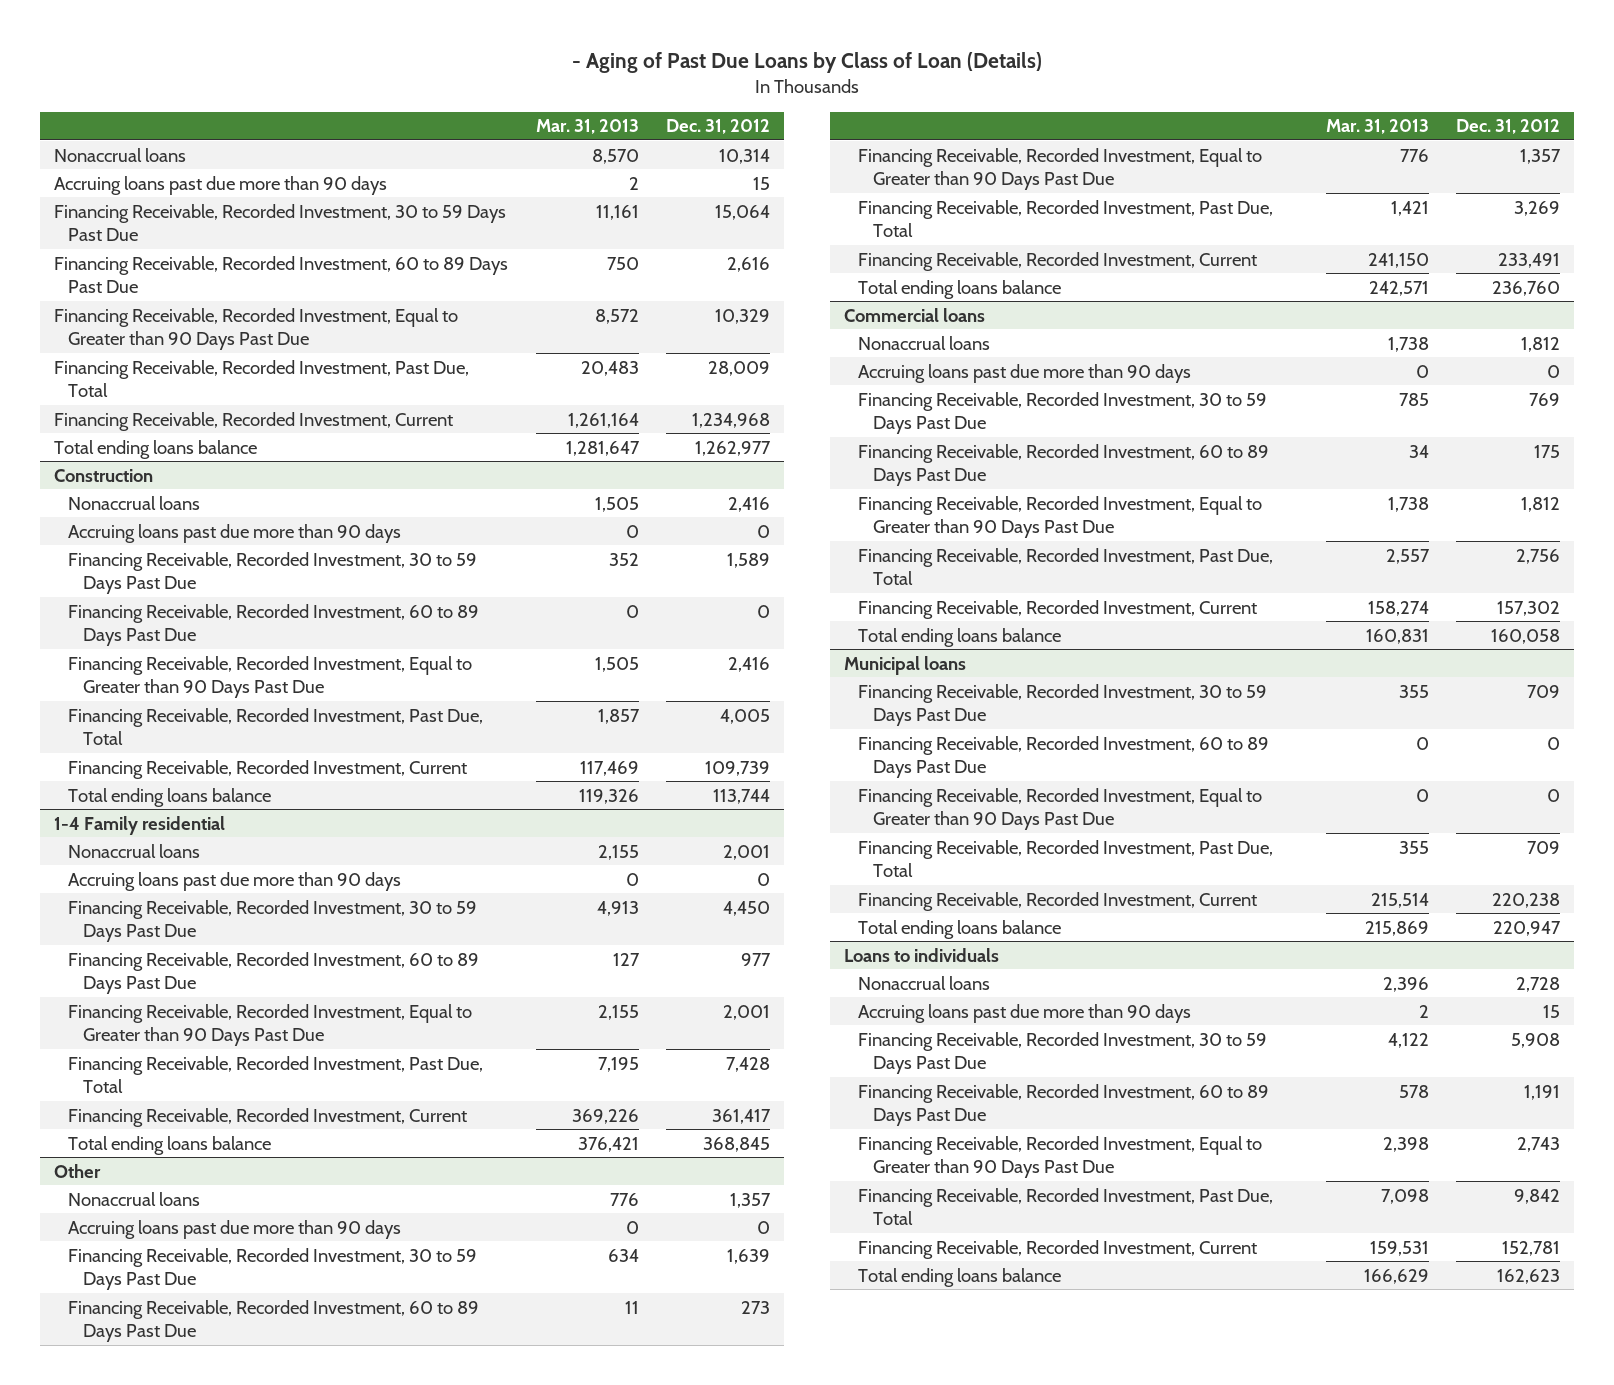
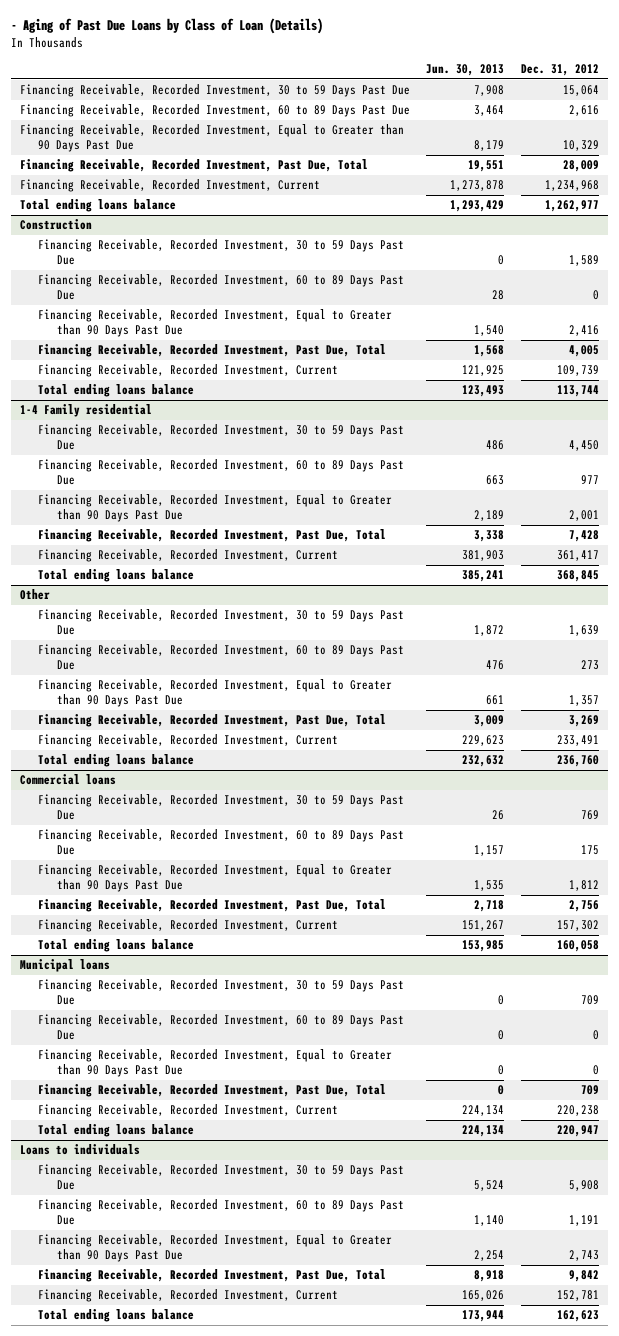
- | Mar. 31, 2013 | Dec. 31, 2012
+ | Jun. 30, 2013 | Dec. 31, 2012
- Nonaccrual loans | 8,570 | 10,314
- Accruing loans past due more than 90 days | 2 | 15
@ Construction
- Nonaccrual loans | 1,505 | 2,416
- Accruing loans past due more than 90 days | 0 | 0
@ 1-4 Family residential
- Nonaccrual loans | 2,155 | 2,001
- Accruing loans past due more than 90 days | 0 | 0
@ Other
- Nonaccrual loans | 776 | 1,357
- Accruing loans past due more than 90 days | 0 | 0
@ Commercial loans
- Nonaccrual loans | 1,738 | 1,812
- Accruing loans past due more than 90 days | 0 | 0
@ Loans to individuals
- Nonaccrual loans | 2,396 | 2,728
- Accruing loans past due more than 90 days | 2 | 15

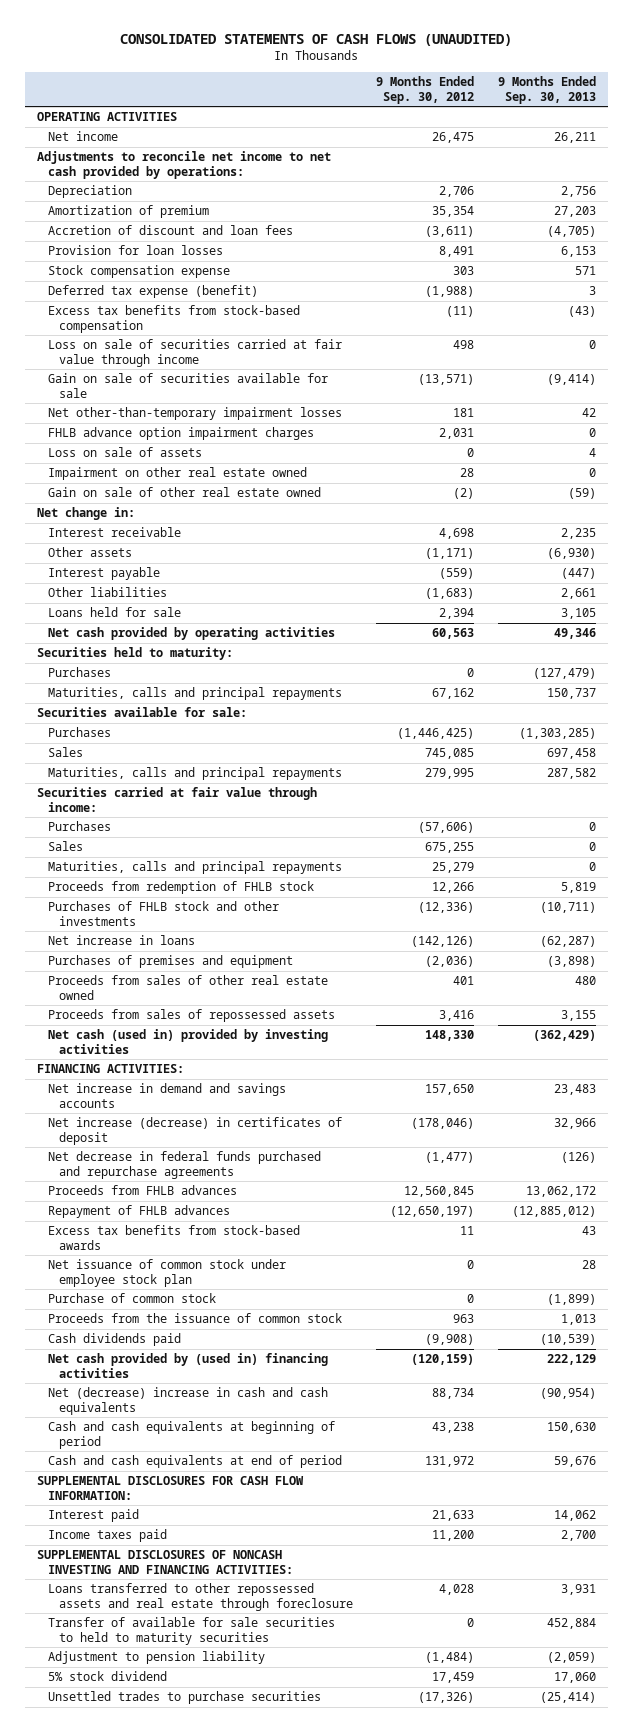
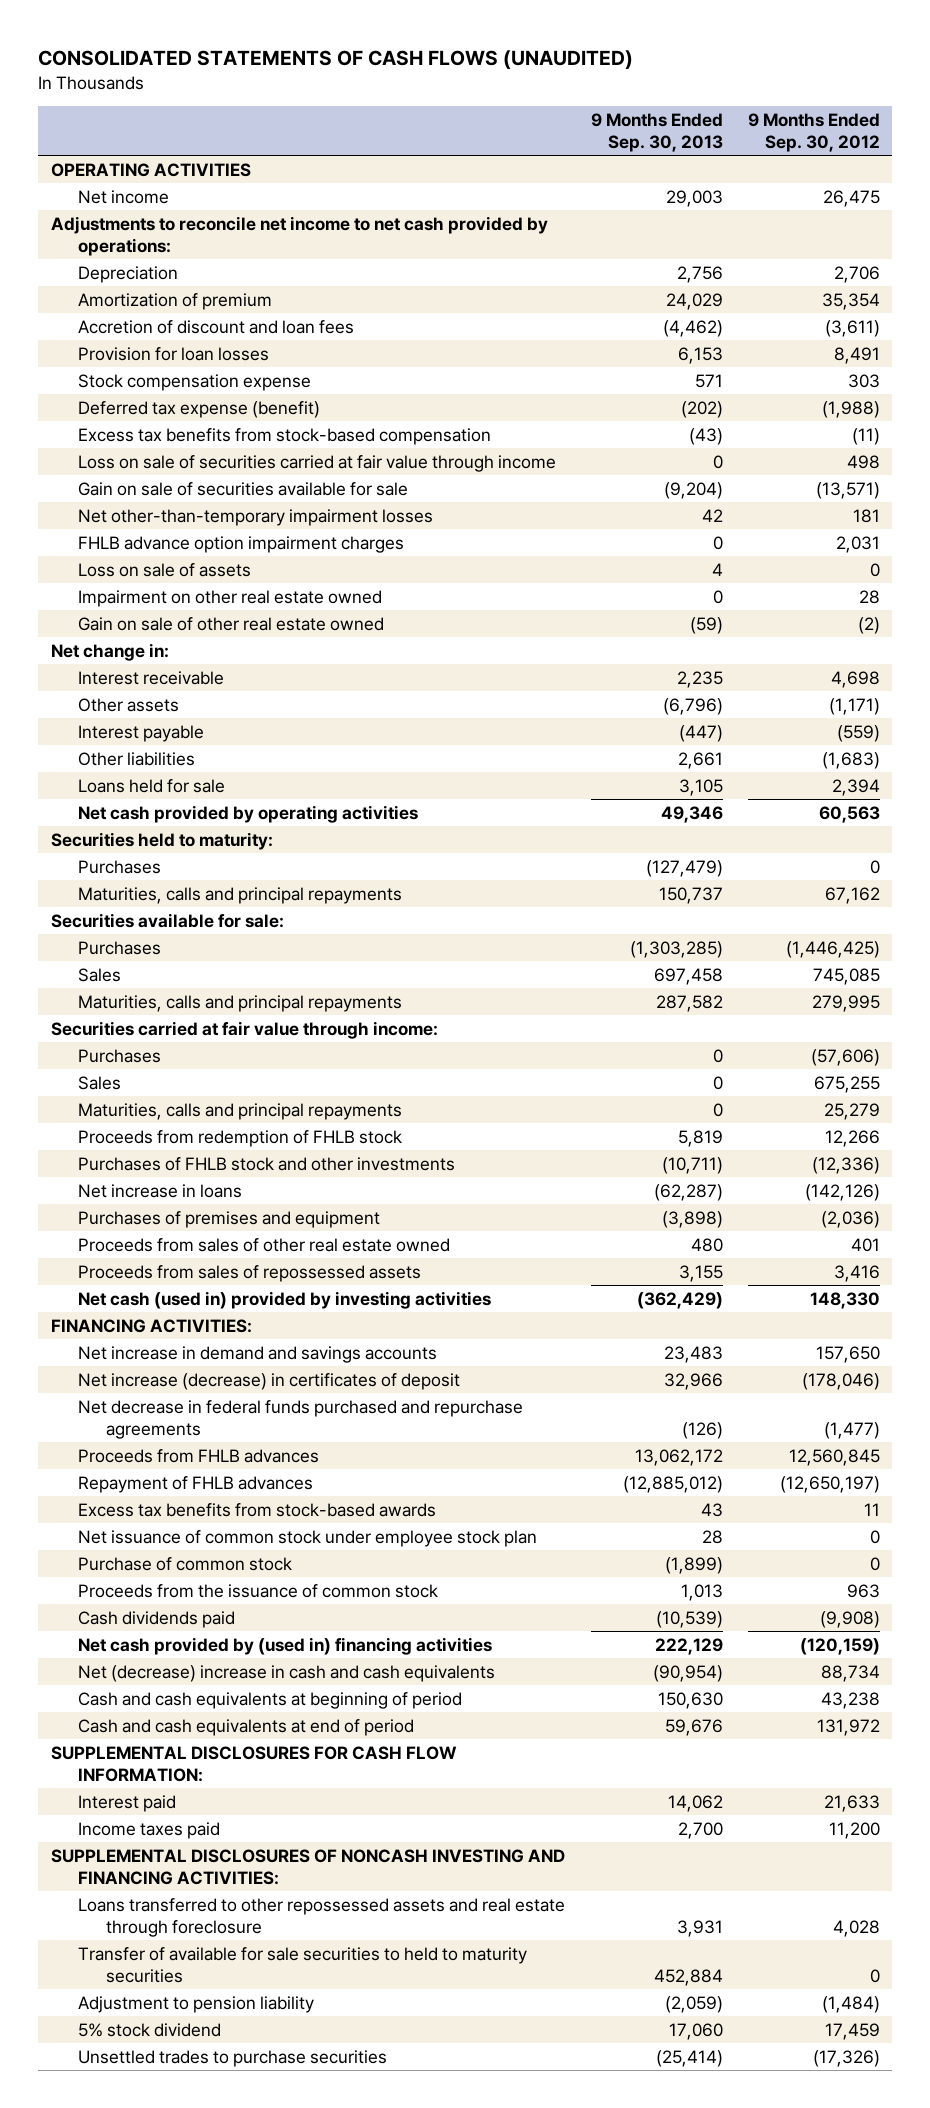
- | 9 Months Ended Sep. 30, 2012 | 9 Months Ended Sep. 30, 2013
+ | 9 Months Ended Sep. 30, 2013 | 9 Months Ended Sep. 30, 2012
- Net income | 26,475 | 26,211
+ Net income | 29,003 | 26,475
- Amortization of premium | 35,354 | 27,203
- Accretion of discount and loan fees | (3,611) | (4,705)
+ Amortization of premium | 24,029 | 35,354
+ Accretion of discount and loan fees | (4,462) | (3,611)
- Deferred tax expense (benefit) | (1,988) | 3
+ Deferred tax expense (benefit) | (202) | (1,988)
- Gain on sale of securities available for sale | (13,571) | (9,414)
+ Gain on sale of securities available for sale | (9,204) | (13,571)
- Other assets | (1,171) | (6,930)
+ Other assets | (6,796) | (1,171)

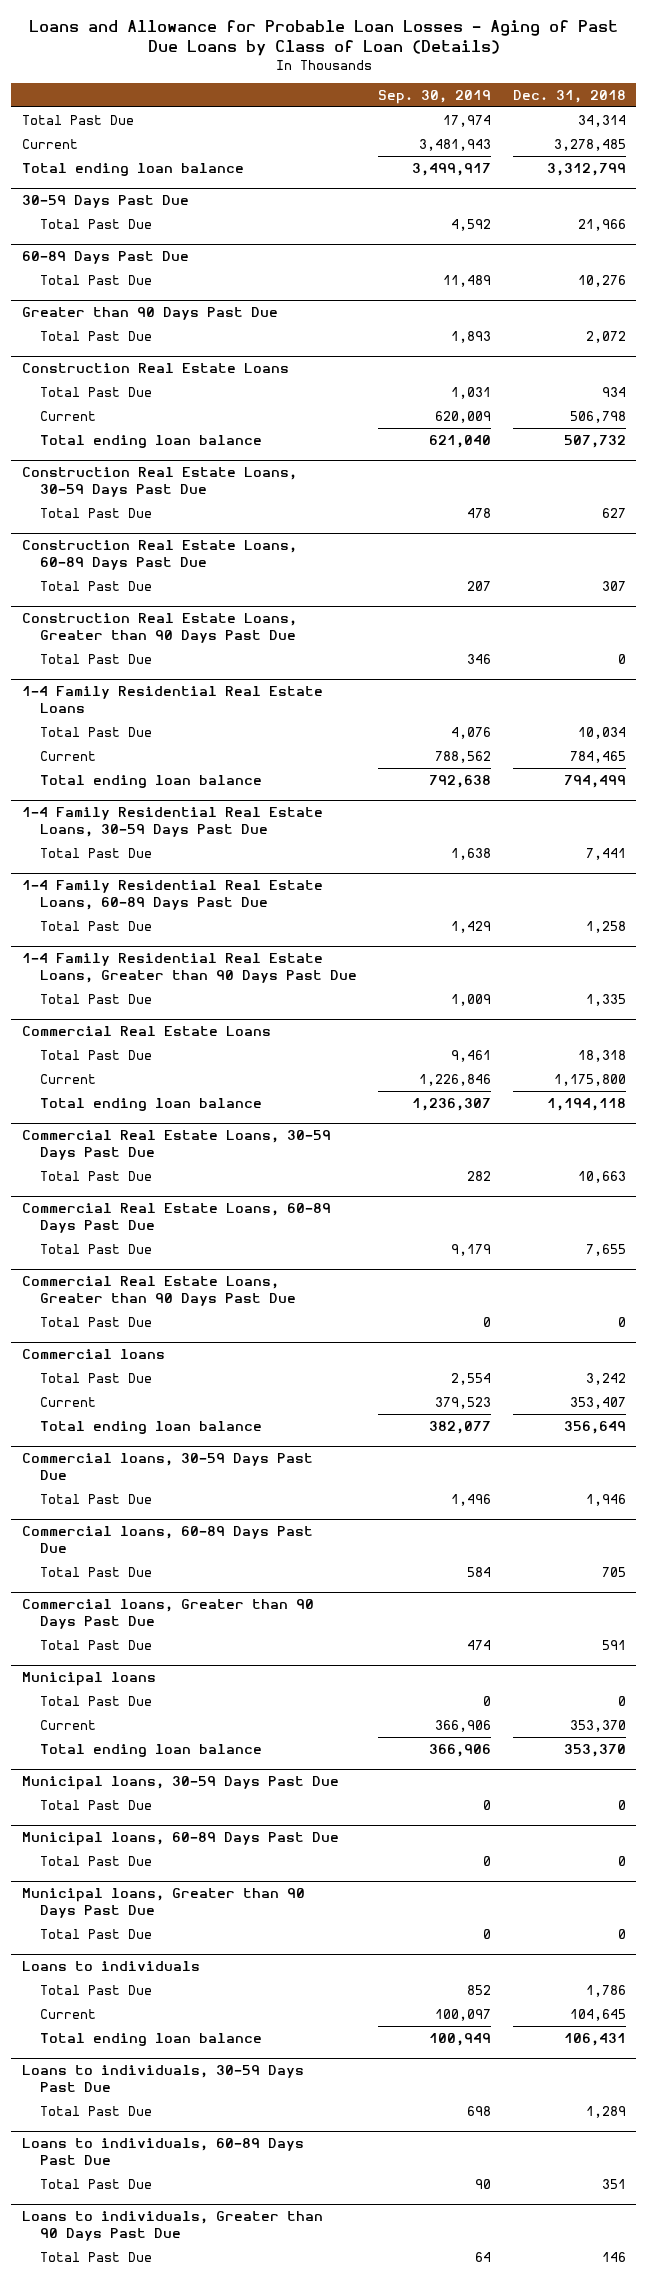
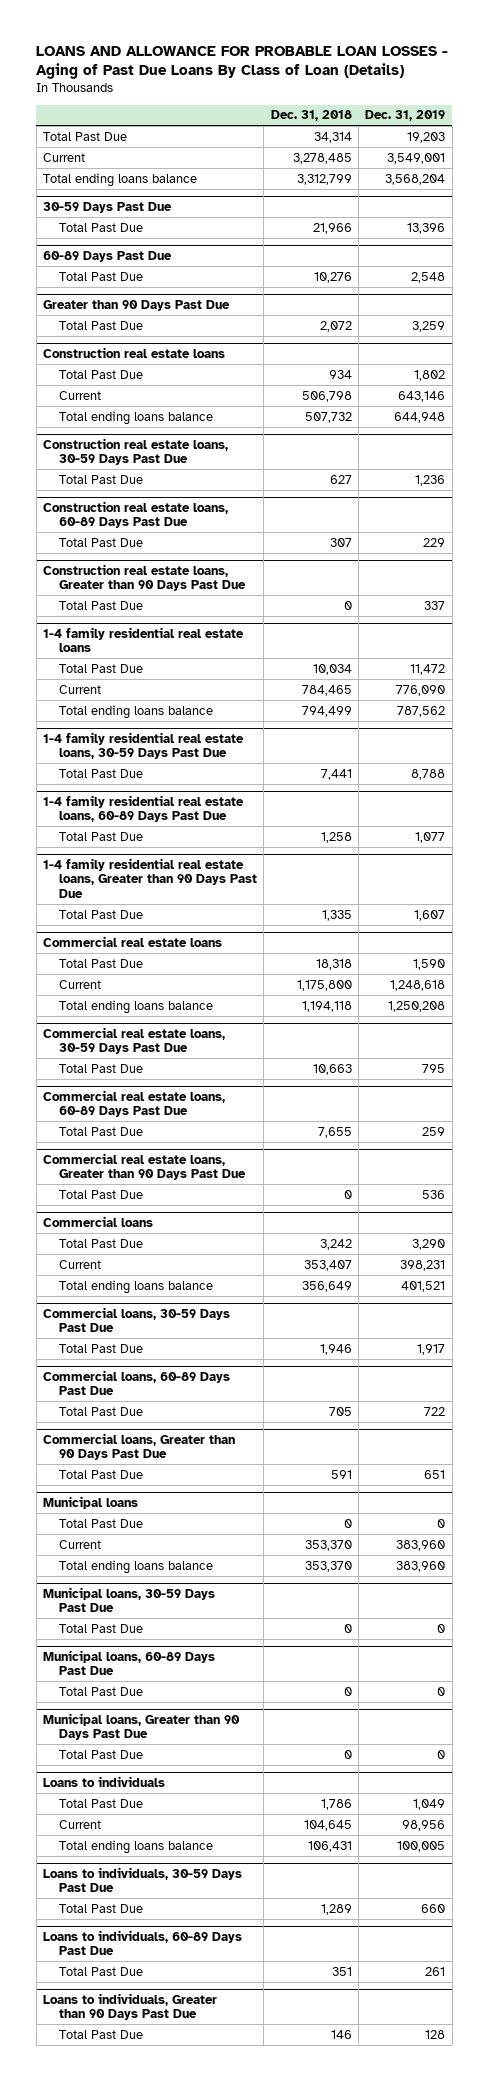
- Loans and Allowance for Probable Loan Losses - Aging of Past Due Loans by Class of Loan (Details)
+ LOANS AND ALLOWANCE FOR PROBABLE LOAN LOSSES - Aging of Past Due Loans By Class of Loan (Details)
- | Sep. 30, 2019 | Dec. 31, 2018
+ | Dec. 31, 2018 | Dec. 31, 2019
- Total ending loan balance | 3,499,917 | 3,312,799
+ Total ending loans balance | 3,312,799 | 3,568,204
- Construction Real Estate Loans
+ Construction real estate loans
- Total ending loan balance | 621,040 | 507,732
- Construction Real Estate Loans, 30-59 Days Past Due
+ Total ending loans balance | 507,732 | 644,948
+ Construction real estate loans, 30-59 Days Past Due
- Construction Real Estate Loans, 60-89 Days Past Due
+ Construction real estate loans, 60-89 Days Past Due
- Construction Real Estate Loans, Greater than 90 Days Past Due
+ Construction real estate loans, Greater than 90 Days Past Due
- 1-4 Family Residential Real Estate Loans
+ 1-4 family residential real estate loans
- Total ending loan balance | 792,638 | 794,499
- 1-4 Family Residential Real Estate Loans, 30-59 Days Past Due
+ Total ending loans balance | 794,499 | 787,562
+ 1-4 family residential real estate loans, 30-59 Days Past Due
- 1-4 Family Residential Real Estate Loans, 60-89 Days Past Due
+ 1-4 family residential real estate loans, 60-89 Days Past Due
- 1-4 Family Residential Real Estate Loans, Greater than 90 Days Past Due
+ 1-4 family residential real estate loans, Greater than 90 Days Past Due
- Commercial Real Estate Loans
+ Commercial real estate loans
- Total ending loan balance | 1,236,307 | 1,194,118
- Commercial Real Estate Loans, 30-59 Days Past Due
+ Total ending loans balance | 1,194,118 | 1,250,208
+ Commercial real estate loans, 30-59 Days Past Due
- Commercial Real Estate Loans, 60-89 Days Past Due
+ Commercial real estate loans, 60-89 Days Past Due
- Commercial Real Estate Loans, Greater than 90 Days Past Due
+ Commercial real estate loans, Greater than 90 Days Past Due
@ Commercial loans
- Total ending loan balance | 382,077 | 356,649
+ Total ending loans balance | 356,649 | 401,521
@ Municipal loans
- Total ending loan balance | 366,906 | 353,370
+ Total ending loans balance | 353,370 | 383,960
@ Loans to individuals
- Total ending loan balance | 100,949 | 106,431
+ Total ending loans balance | 106,431 | 100,005

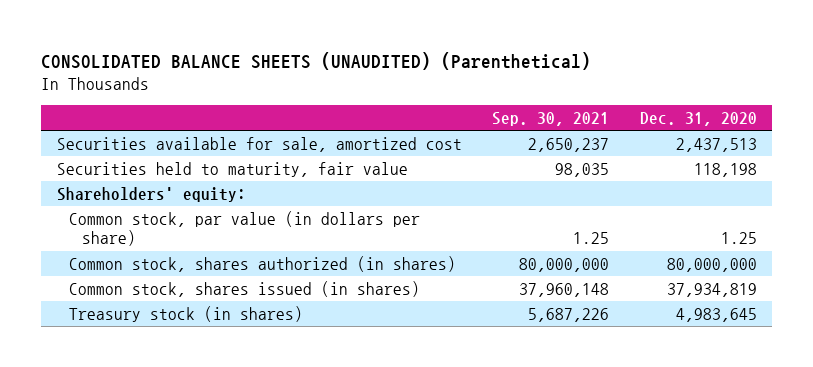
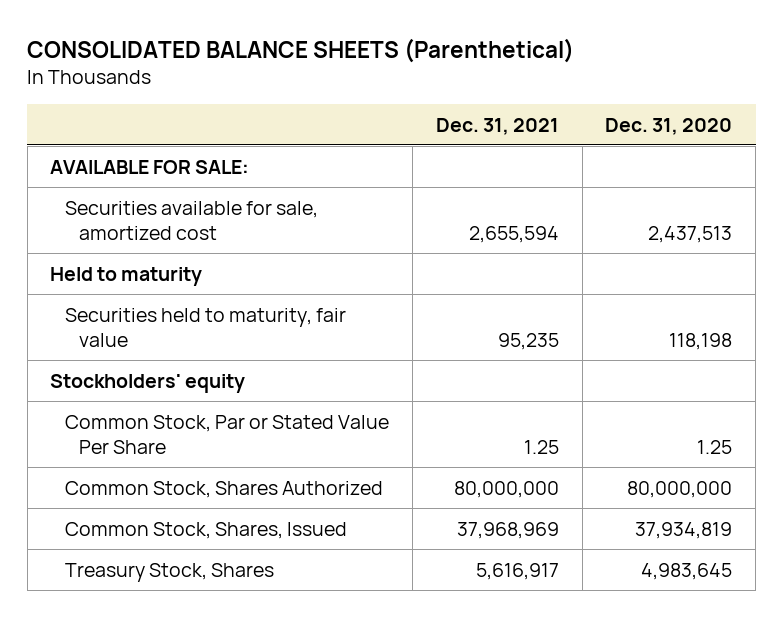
- CONSOLIDATED BALANCE SHEETS (UNAUDITED) (Parenthetical)
+ CONSOLIDATED BALANCE SHEETS (Parenthetical)
- | Sep. 30, 2021 | Dec. 31, 2020
+ | Dec. 31, 2021 | Dec. 31, 2020
+ AVAILABLE FOR SALE:
+ Held to maturity
- Shareholders' equity:
- Common stock, par value (in dollars per share) | 1.25 | 1.25
- Common stock, shares authorized (in shares) | 80,000,000 | 80,000,000
- Common stock, shares issued (in shares) | 37,960,148 | 37,934,819
- Treasury stock (in shares) | 5,687,226 | 4,983,645
+ Stockholders' equity
+ Common Stock, Par or Stated Value Per Share | 1.25 | 1.25
+ Common Stock, Shares Authorized | 80,000,000 | 80,000,000
+ Common Stock, Shares, Issued | 37,968,969 | 37,934,819
+ Treasury Stock, Shares | 5,616,917 | 4,983,645

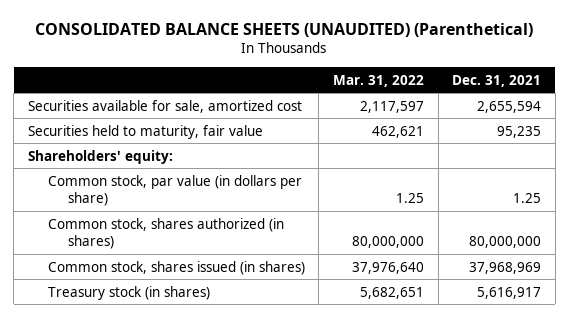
- CONSOLIDATED BALANCE SHEETS (Parenthetical)
+ CONSOLIDATED BALANCE SHEETS (UNAUDITED) (Parenthetical)
- | Dec. 31, 2021 | Dec. 31, 2020
+ | Mar. 31, 2022 | Dec. 31, 2021
- AVAILABLE FOR SALE:
- Held to maturity
- Stockholders' equity
- Common Stock, Par or Stated Value Per Share | 1.25 | 1.25
- Common Stock, Shares Authorized | 80,000,000 | 80,000,000
- Common Stock, Shares, Issued | 37,968,969 | 37,934,819
- Treasury Stock, Shares | 5,616,917 | 4,983,645
+ Shareholders' equity:
+ Common stock, par value (in dollars per share) | 1.25 | 1.25
+ Common stock, shares authorized (in shares) | 80,000,000 | 80,000,000
+ Common stock, shares issued (in shares) | 37,976,640 | 37,968,969
+ Treasury stock (in shares) | 5,682,651 | 5,616,917

